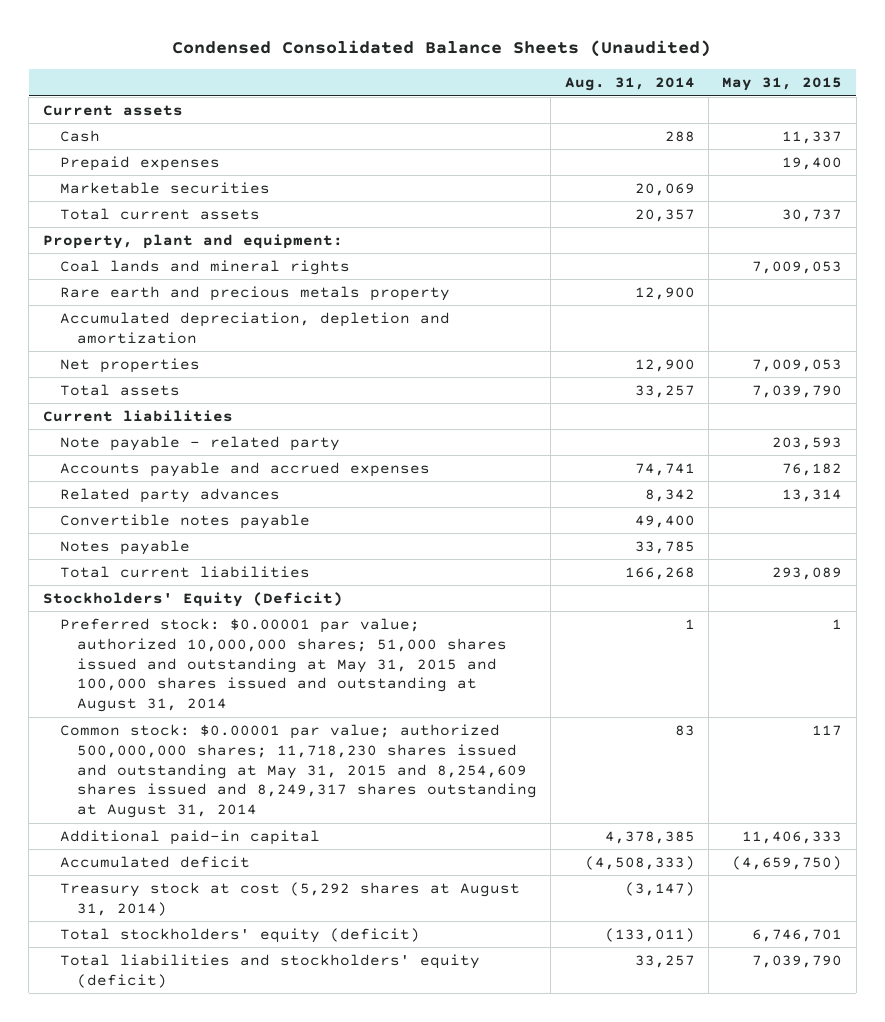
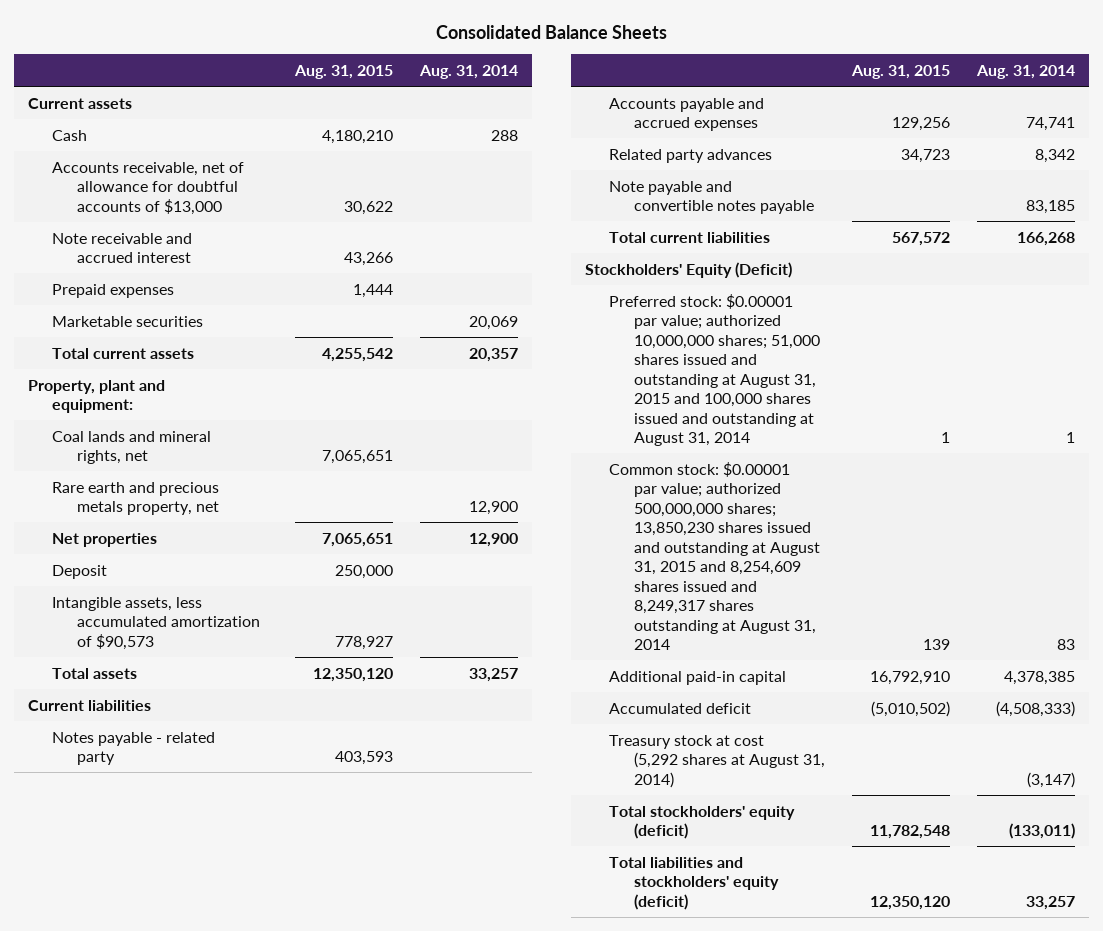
- Condensed Consolidated Balance Sheets (Unaudited)
+ Consolidated Balance Sheets
- | Aug. 31, 2014 | May 31, 2015
+ | Aug. 31, 2015 | Aug. 31, 2014
+ Accounts receivable, net of allowance for doubtful accounts of $13,000 | 30,622 |
+ Note receivable and accrued interest | 43,266 |
- Coal lands and mineral rights | | 7,009,053
- Rare earth and precious metals property | 12,900 |
- Accumulated depreciation, depletion and amortization
+ Coal lands and mineral rights, net | 7,065,651 |
+ Rare earth and precious metals property, net | | 12,900
+ Deposit | 250,000 |
+ Intangible assets, less accumulated amortization of $90,573 | 778,927 |
- Note payable - related party | | 203,593
+ Notes payable - related party | 403,593 |
- Convertible notes payable | 49,400 |
- Notes payable | 33,785 |
+ Note payable and convertible notes payable | | 83,185
- Preferred stock: $0.00001 par value; authorized 10,000,000 shares; 51,000 shares issued and outstanding at May 31, 2015 and 100,000 shares issued and outstanding at August 31, 2014 | 1 | 1
- Common stock: $0.00001 par value; authorized 500,000,000 shares; 11,718,230 shares issued and outstanding at May 31, 2015 and 8,254,609 shares issued and 8,249,317 shares outstanding at August 31, 2014 | 83 | 117
+ Preferred stock: $0.00001 par value; authorized 10,000,000 shares; 51,000 shares issued and outstanding at August 31, 2015 and 100,000 shares issued and outstanding at August 31, 2014 | 1 | 1
+ Common stock: $0.00001 par value; authorized 500,000,000 shares; 13,850,230 shares issued and outstanding at August 31, 2015 and 8,254,609 shares issued and 8,249,317 shares outstanding at August 31, 2014 | 139 | 83

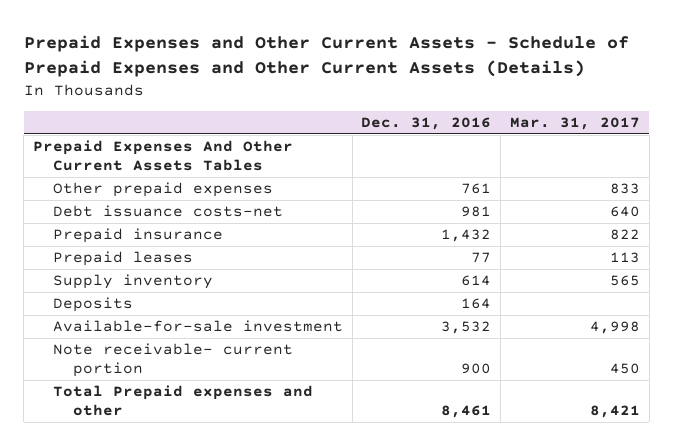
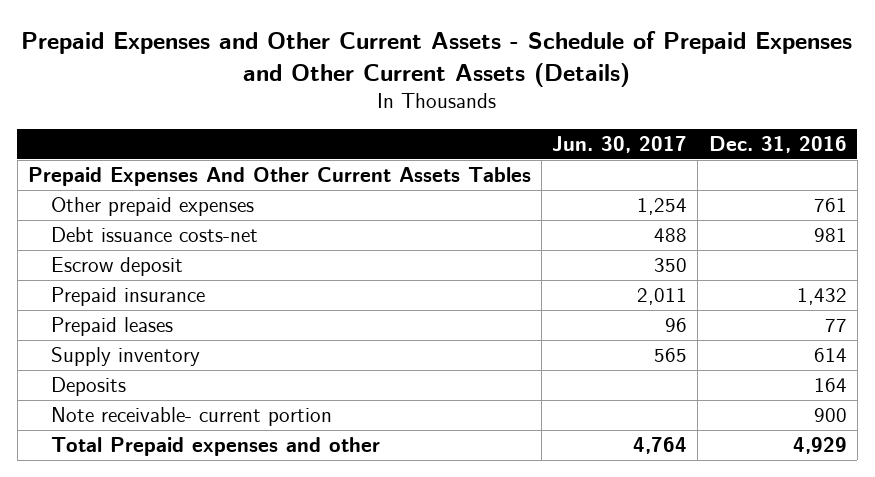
- | Dec. 31, 2016 | Mar. 31, 2017
+ | Jun. 30, 2017 | Dec. 31, 2016
+ Escrow deposit | 350 |
- Available-for-sale investment | 3,532 | 4,998
- Total Prepaid expenses and other | 8,461 | 8,421
+ Total Prepaid expenses and other | 4,764 | 4,929

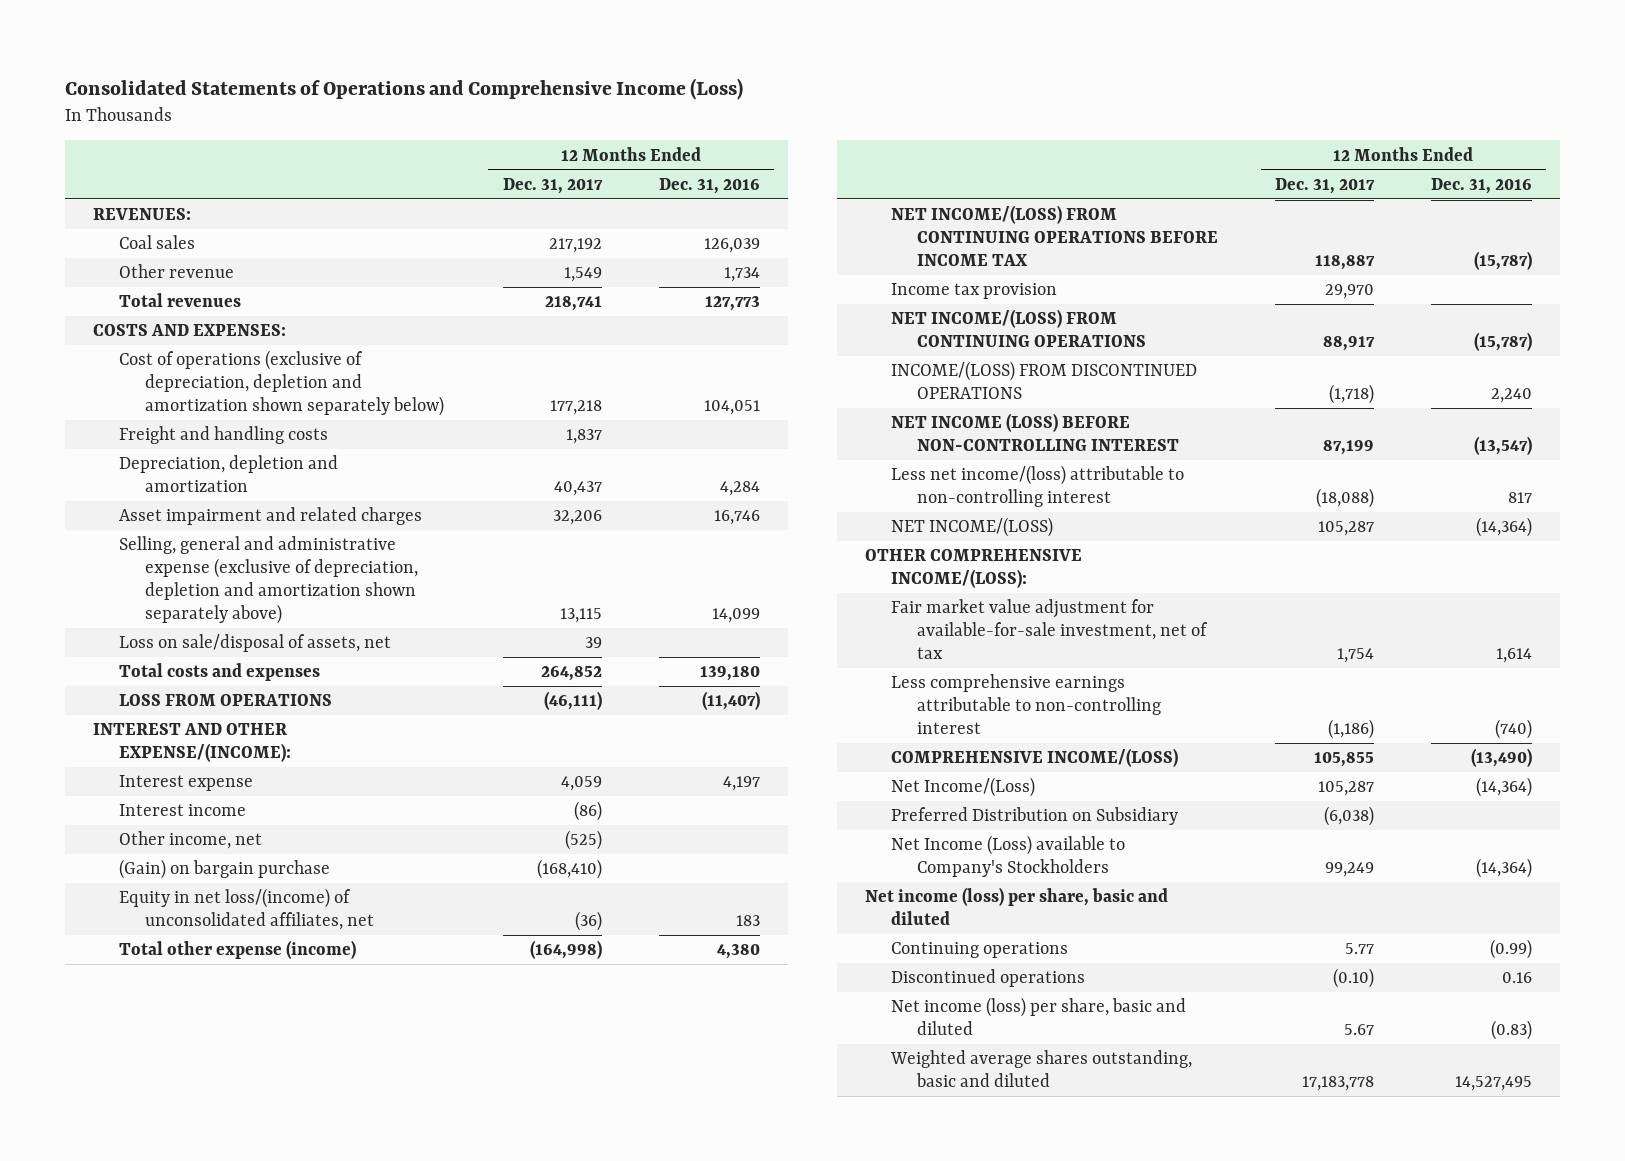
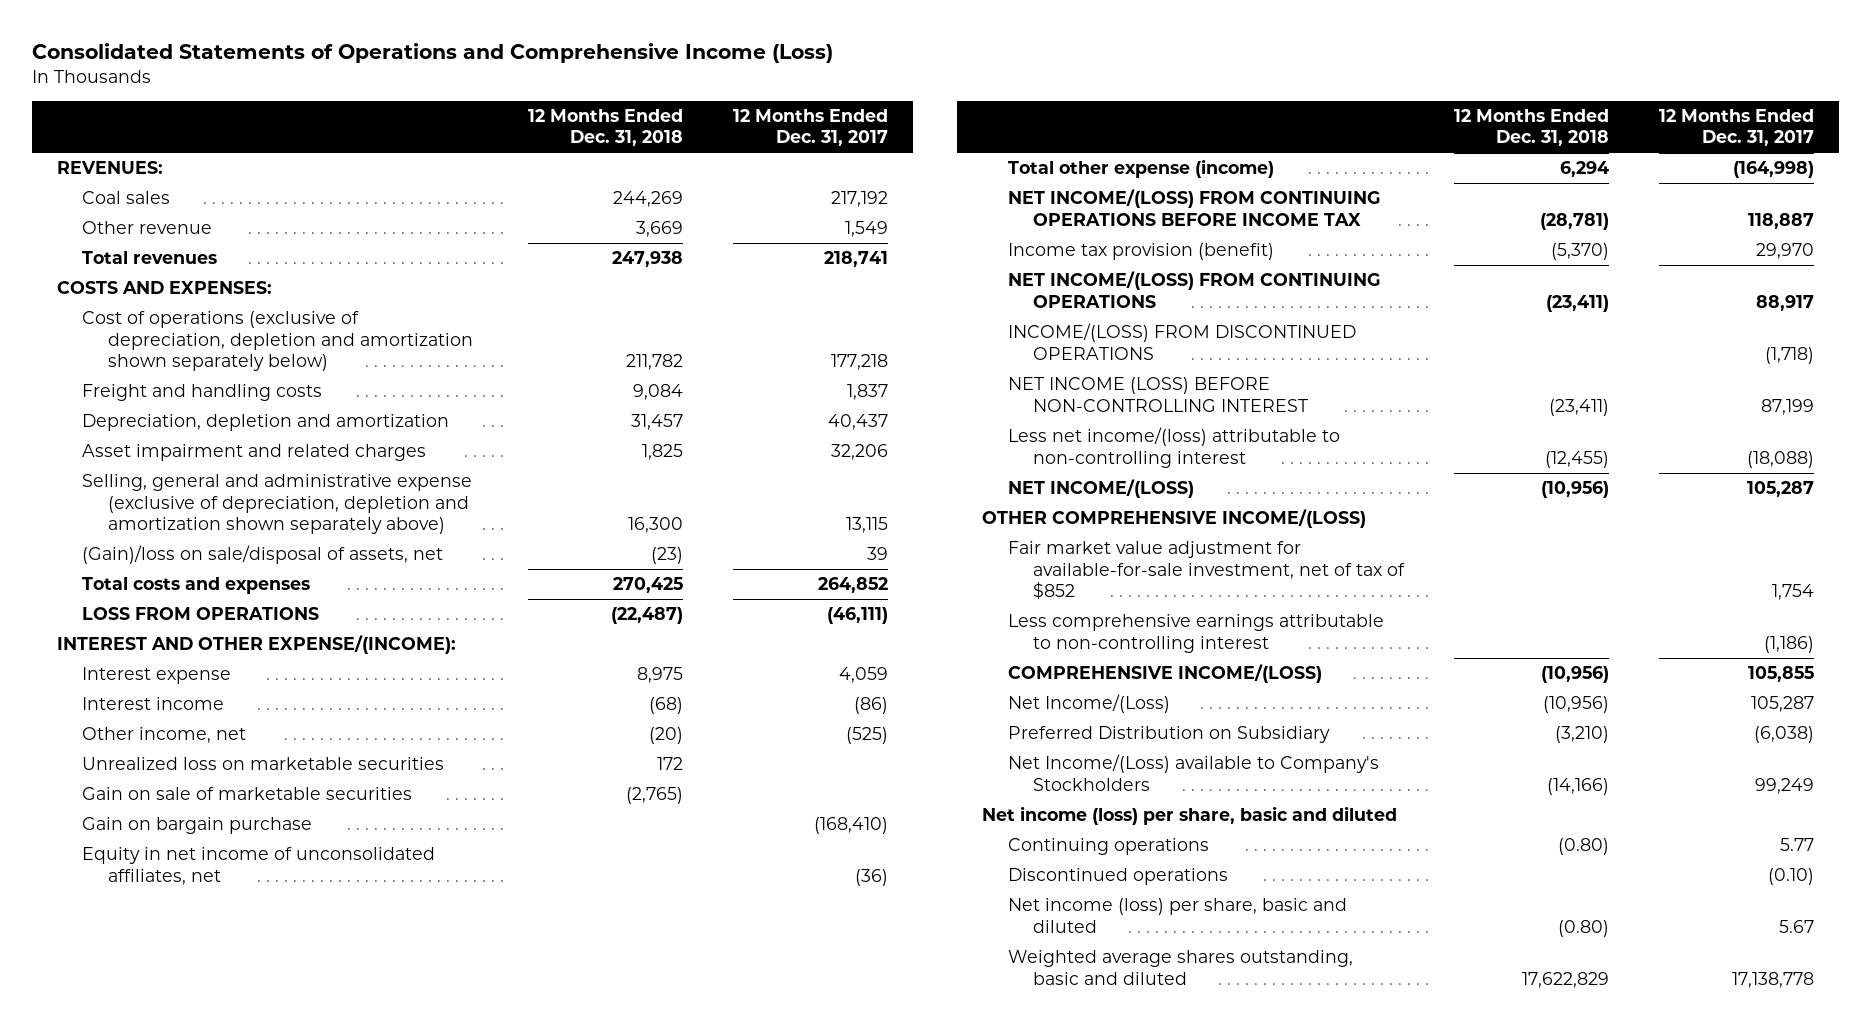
- | 12 Months Ended Dec. 31, 2017 | 12 Months Ended Dec. 31, 2016
+ | 12 Months Ended Dec. 31, 2018 | 12 Months Ended Dec. 31, 2017
- Loss on sale/disposal of assets, net | 39 |
+ (Gain)/loss on sale/disposal of assets, net | (23) | 39
- (Gain) on bargain purchase | (168,410) |
- Equity in net loss/(income) of unconsolidated affiliates, net | (36) | 183
+ Unrealized loss on marketable securities | 172 |
+ Gain on sale of marketable securities | (2,765) |
+ Gain on bargain purchase | | (168,410)
+ Equity in net income of unconsolidated affiliates, net | | (36)
- Income tax provision | 29,970 |
+ Income tax provision (benefit) | (5,370) | 29,970
- OTHER COMPREHENSIVE INCOME/(LOSS):
- Fair market value adjustment for available-for-sale investment, net of tax | 1,754 | 1,614
+ OTHER COMPREHENSIVE INCOME/(LOSS)
+ Fair market value adjustment for available-for-sale investment, net of tax of $852 | | 1,754
- Net Income (Loss) available to Company's Stockholders | 99,249 | (14,364)
+ Net Income/(Loss) available to Company's Stockholders | (14,166) | 99,249
- Weighted average shares outstanding, basic and diluted | 17,183,778 | 14,527,495
+ Weighted average shares outstanding, basic and diluted | 17,622,829 | 17,138,778

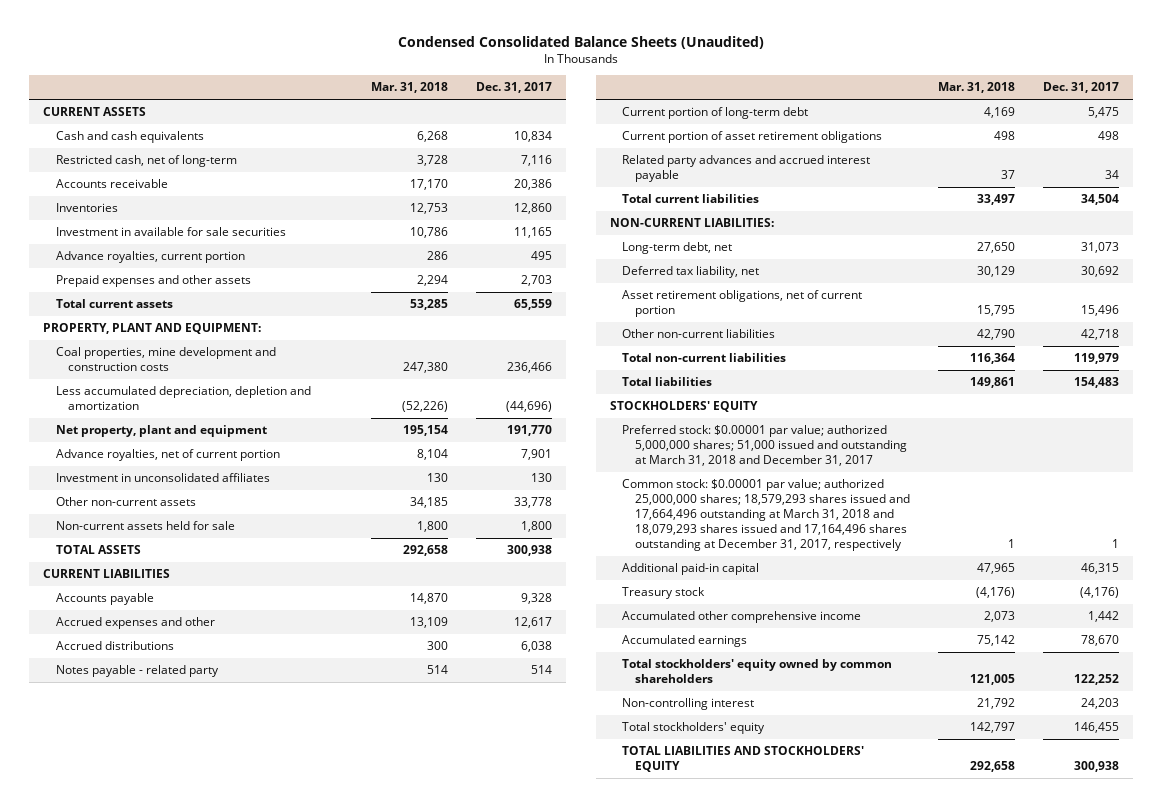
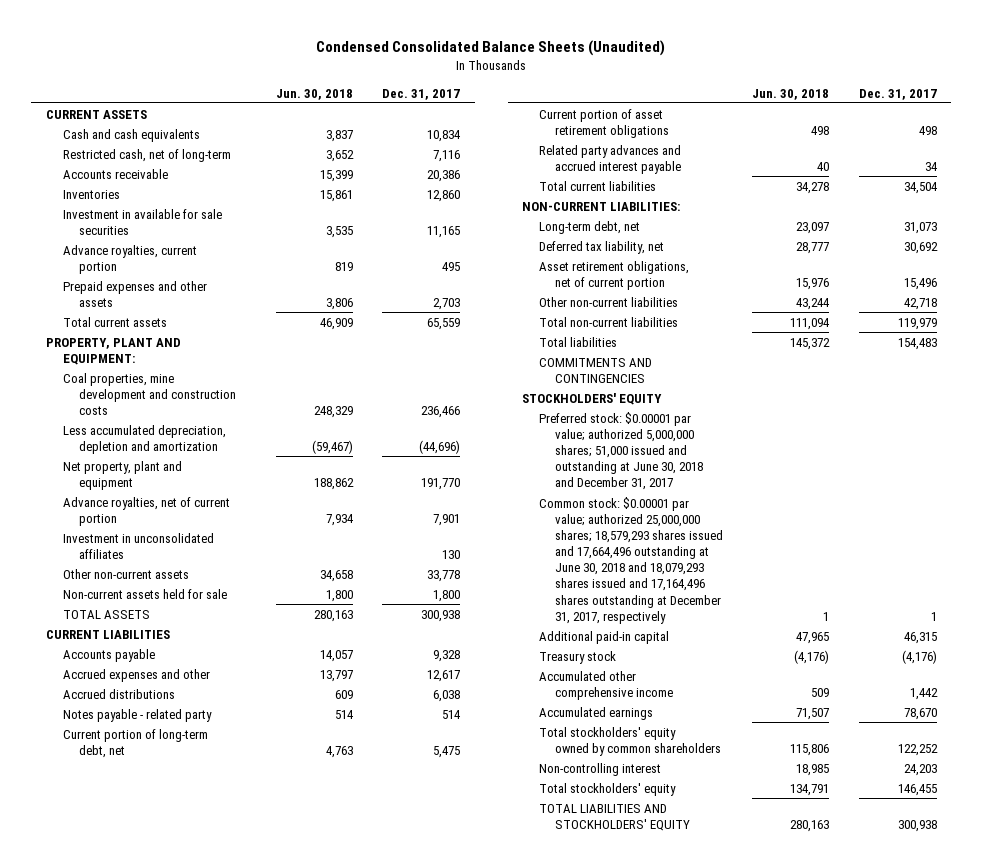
- | Mar. 31, 2018 | Dec. 31, 2017
+ | Jun. 30, 2018 | Dec. 31, 2017
- Current portion of long-term debt | 4,169 | 5,475
+ Current portion of long-term debt, net | 4,763 | 5,475
+ COMMITMENTS AND CONTINGENCIES
- Preferred stock: $0.00001 par value; authorized 5,000,000 shares; 51,000 issued and outstanding at March 31, 2018 and December 31, 2017
- Common stock: $0.00001 par value; authorized 25,000,000 shares; 18,579,293 shares issued and 17,664,496 outstanding at March 31, 2018 and 18,079,293 shares issued and 17,164,496 shares outstanding at December 31, 2017, respectively | 1 | 1
+ Preferred stock: $0.00001 par value; authorized 5,000,000 shares; 51,000 issued and outstanding at June 30, 2018 and December 31, 2017
+ Common stock: $0.00001 par value; authorized 25,000,000 shares; 18,579,293 shares issued and 17,664,496 outstanding at June 30, 2018 and 18,079,293 shares issued and 17,164,496 shares outstanding at December 31, 2017, respectively | 1 | 1

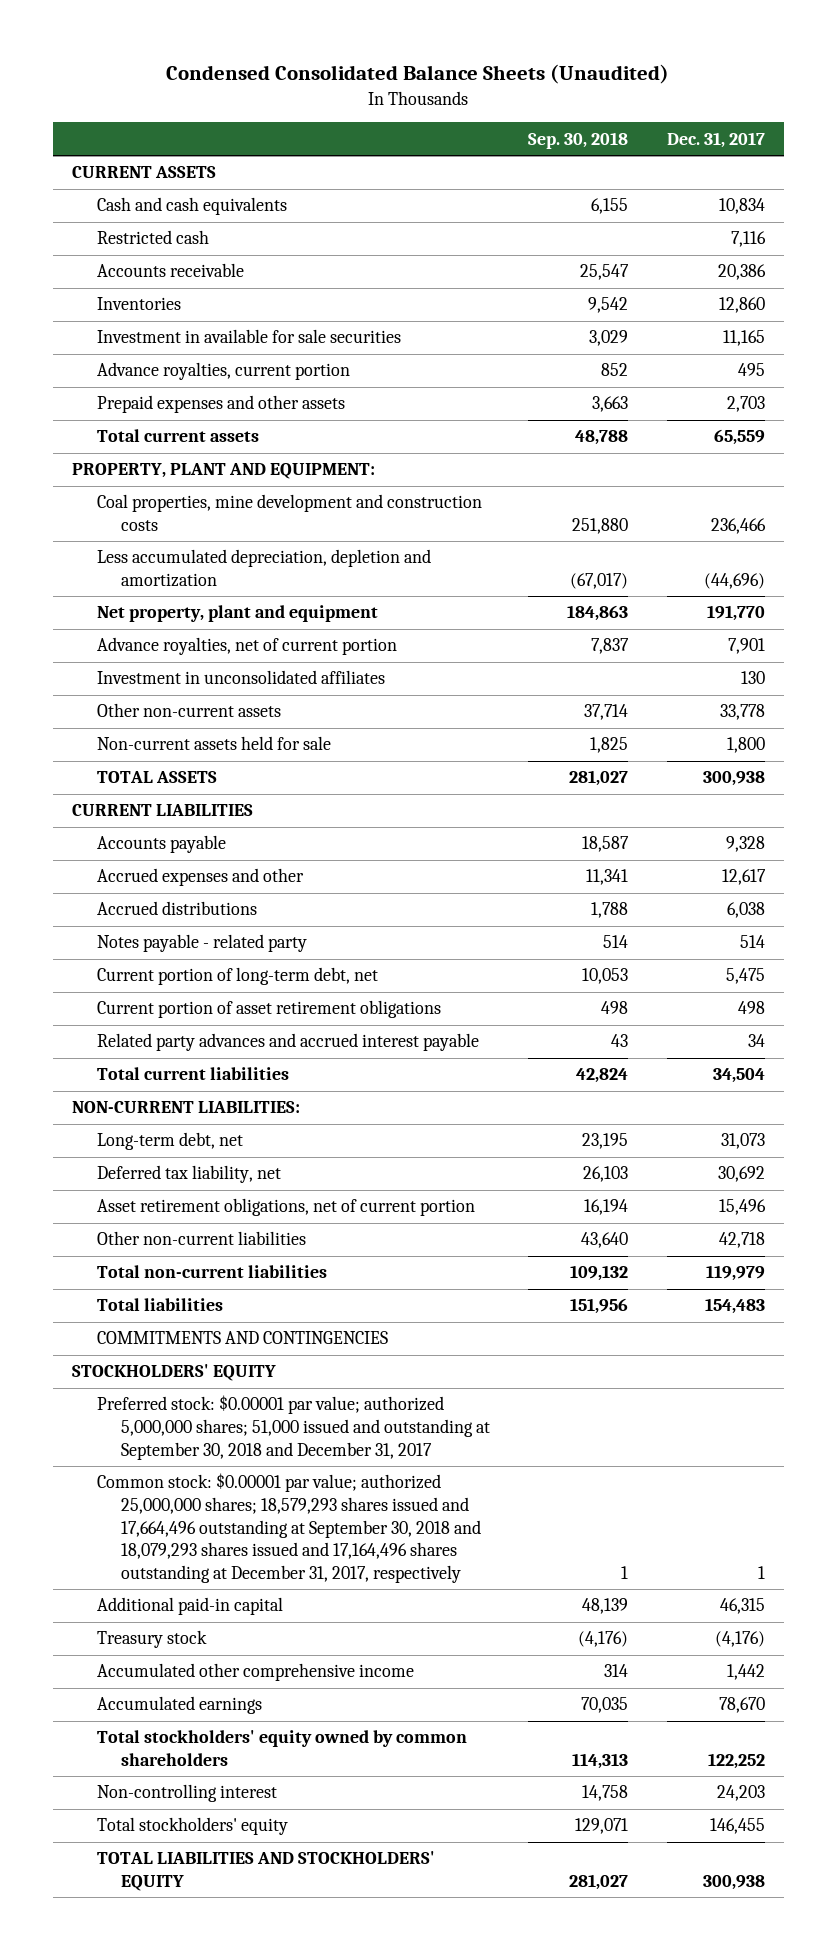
- | Jun. 30, 2018 | Dec. 31, 2017
+ | Sep. 30, 2018 | Dec. 31, 2017
- Restricted cash, net of long-term | 3,652 | 7,116
+ Restricted cash | | 7,116
- Preferred stock: $0.00001 par value; authorized 5,000,000 shares; 51,000 issued and outstanding at June 30, 2018 and December 31, 2017
- Common stock: $0.00001 par value; authorized 25,000,000 shares; 18,579,293 shares issued and 17,664,496 outstanding at June 30, 2018 and 18,079,293 shares issued and 17,164,496 shares outstanding at December 31, 2017, respectively | 1 | 1
+ Preferred stock: $0.00001 par value; authorized 5,000,000 shares; 51,000 issued and outstanding at September 30, 2018 and December 31, 2017
+ Common stock: $0.00001 par value; authorized 25,000,000 shares; 18,579,293 shares issued and 17,664,496 outstanding at September 30, 2018 and 18,079,293 shares issued and 17,164,496 shares outstanding at December 31, 2017, respectively | 1 | 1

